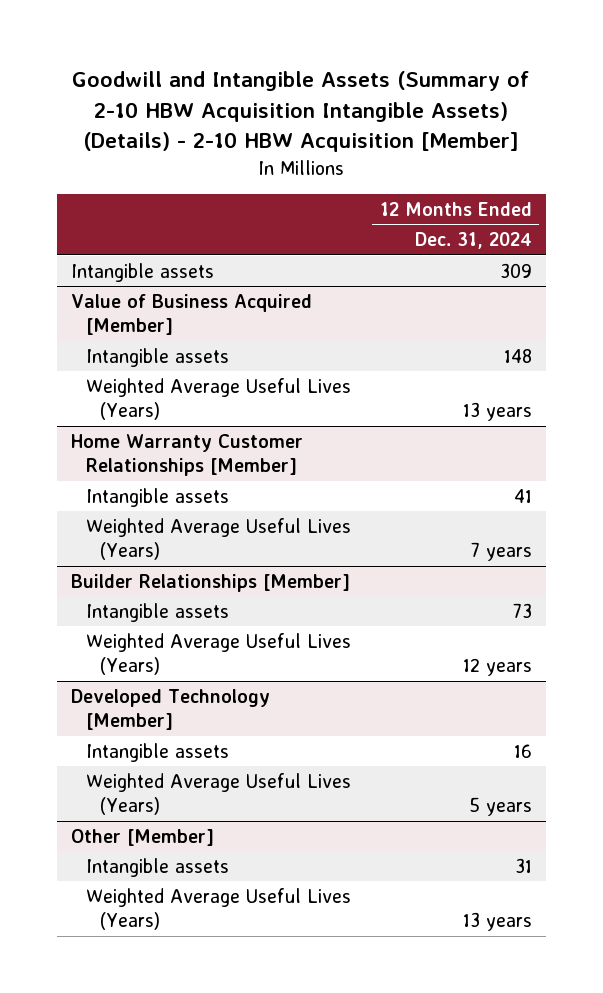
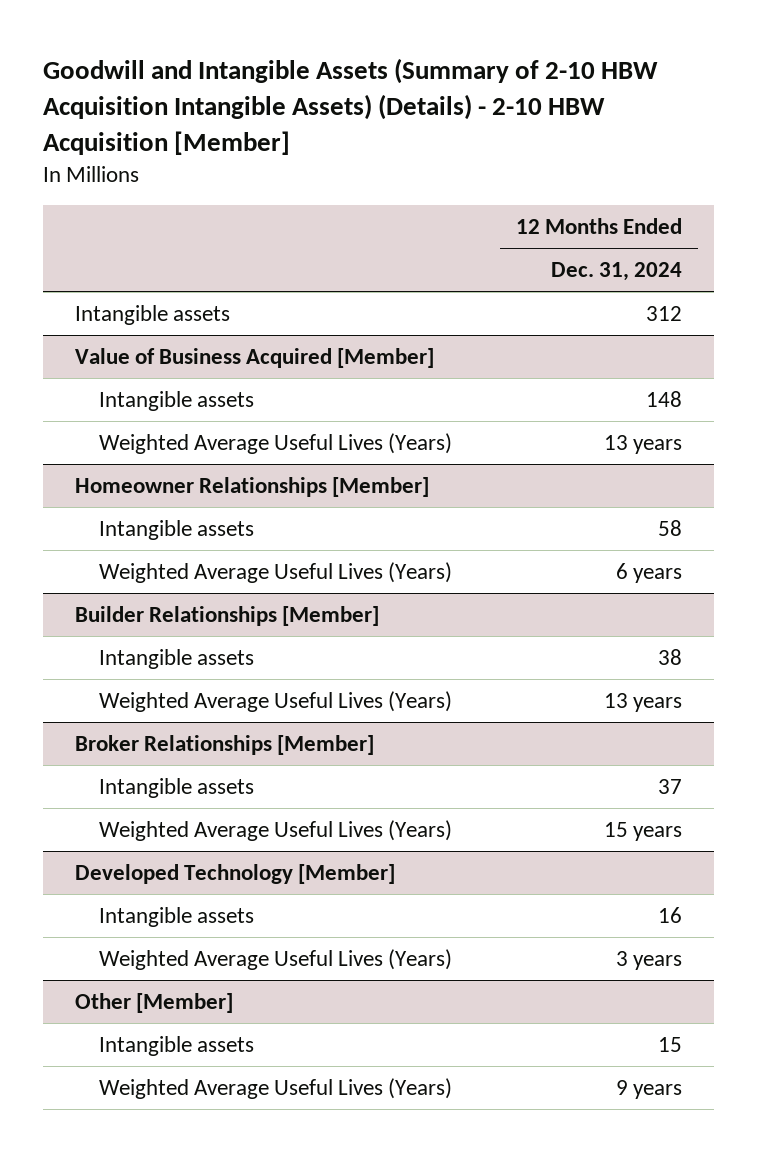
- Intangible assets | 309
+ Intangible assets | 312
- Home Warranty Customer Relationships [Member]
- Intangible assets | 41
- Weighted Average Useful Lives (Years) | 7 years
+ Homeowner Relationships [Member]
+ Intangible assets | 58
+ Weighted Average Useful Lives (Years) | 6 years
@ Builder Relationships [Member]
- Intangible assets | 73
- Weighted Average Useful Lives (Years) | 12 years
+ Intangible assets | 38
+ Weighted Average Useful Lives (Years) | 13 years
+ Broker Relationships [Member]
+ Intangible assets | 37
+ Weighted Average Useful Lives (Years) | 15 years
@ Developed Technology [Member]
- Weighted Average Useful Lives (Years) | 5 years
+ Weighted Average Useful Lives (Years) | 3 years
@ Other [Member]
- Intangible assets | 31
- Weighted Average Useful Lives (Years) | 13 years
+ Intangible assets | 15
+ Weighted Average Useful Lives (Years) | 9 years

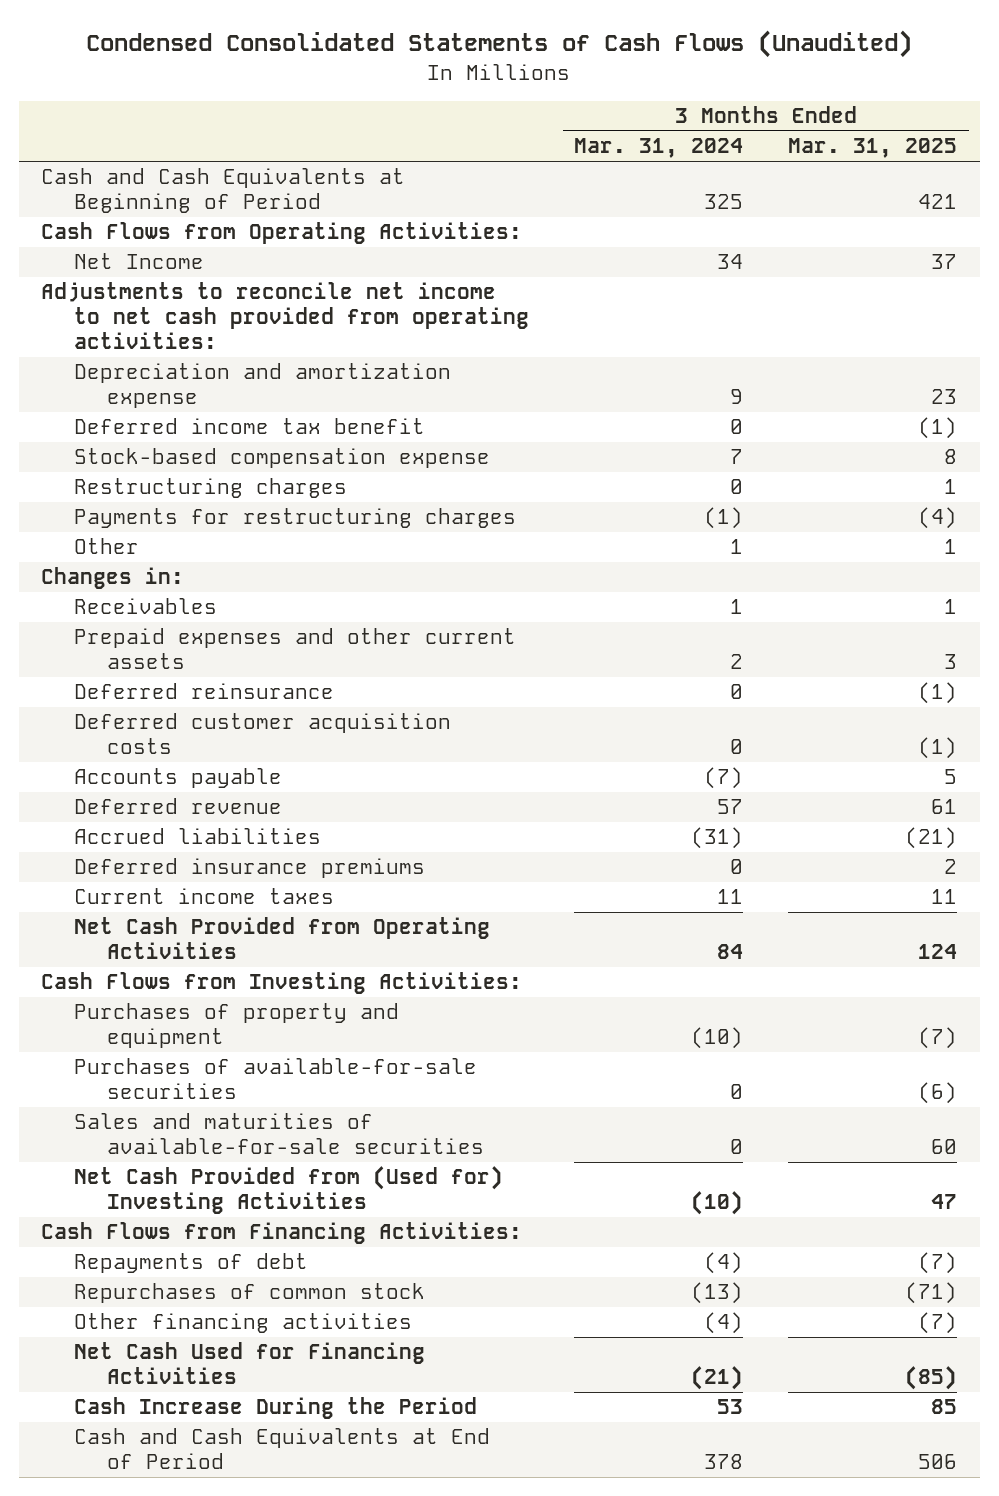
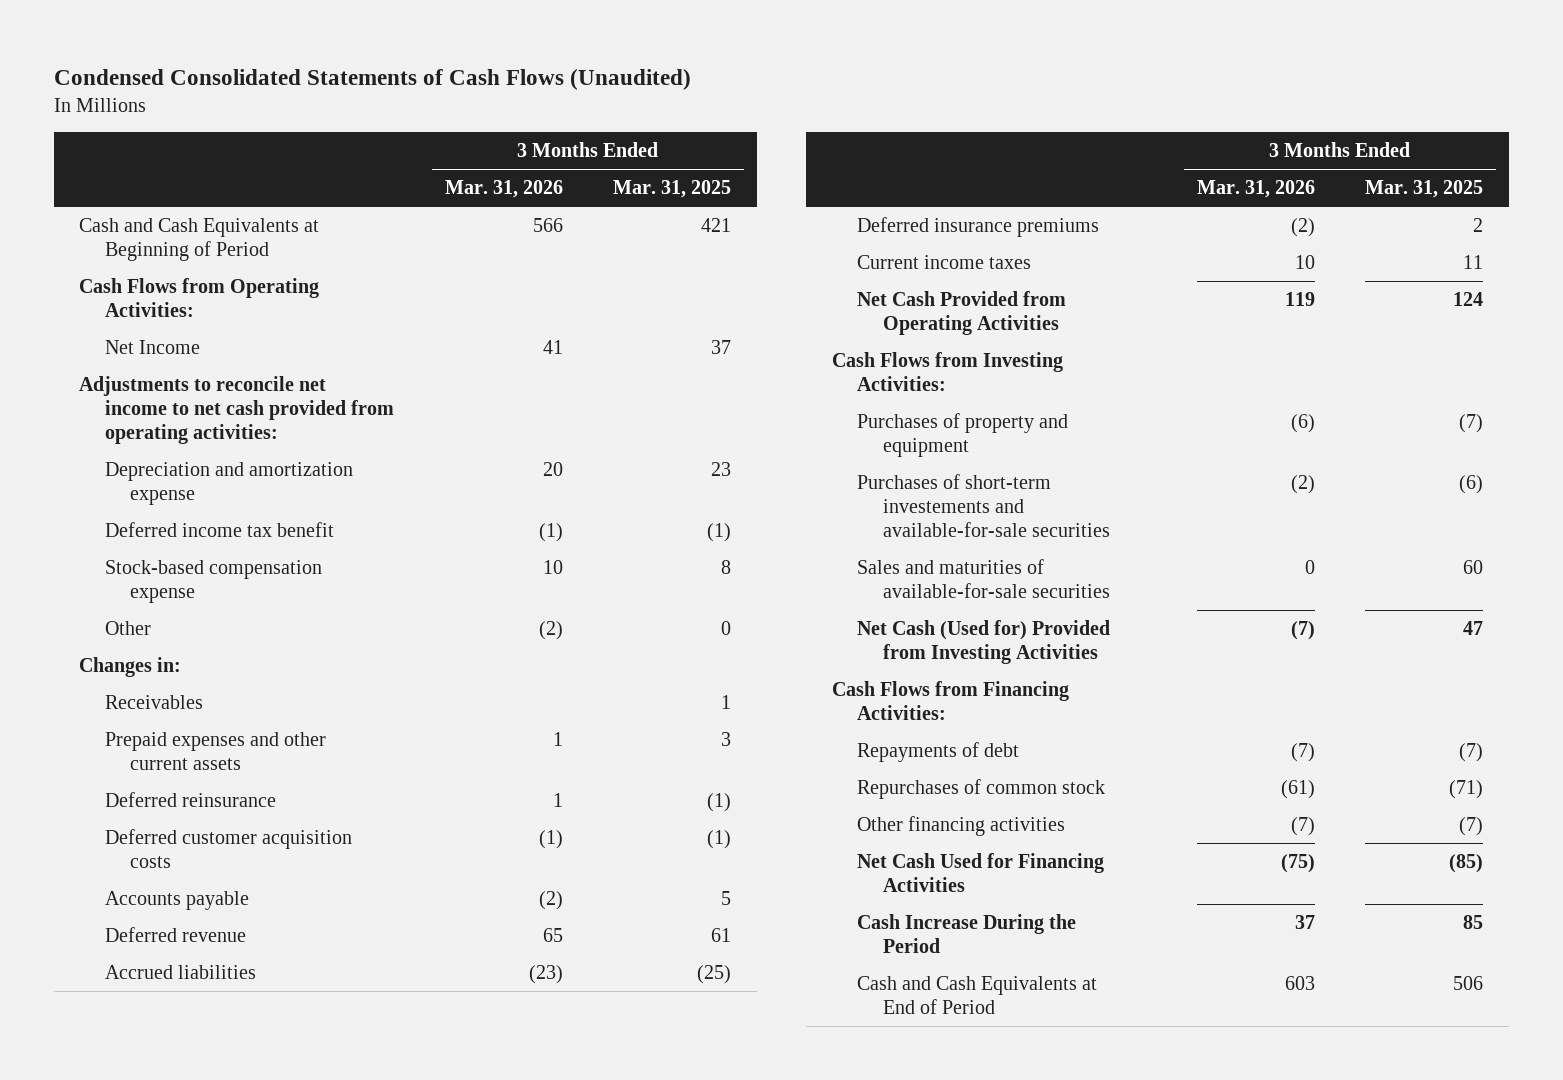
- | 3 Months Ended Mar. 31, 2024 | 3 Months Ended Mar. 31, 2025
+ | 3 Months Ended Mar. 31, 2026 | 3 Months Ended Mar. 31, 2025
- Restructuring charges | 0 | 1
- Payments for restructuring charges | (1) | (4)
- Other | 1 | 1
+ Other | (2) | 0
- Accrued liabilities | (31) | (21)
+ Accrued liabilities | (23) | (25)
- Purchases of available-for-sale securities | 0 | (6)
+ Purchases of short-term investements and available-for-sale securities | (2) | (6)
- Net Cash Provided from (Used for) Investing Activities | (10) | 47
+ Net Cash (Used for) Provided from Investing Activities | (7) | 47

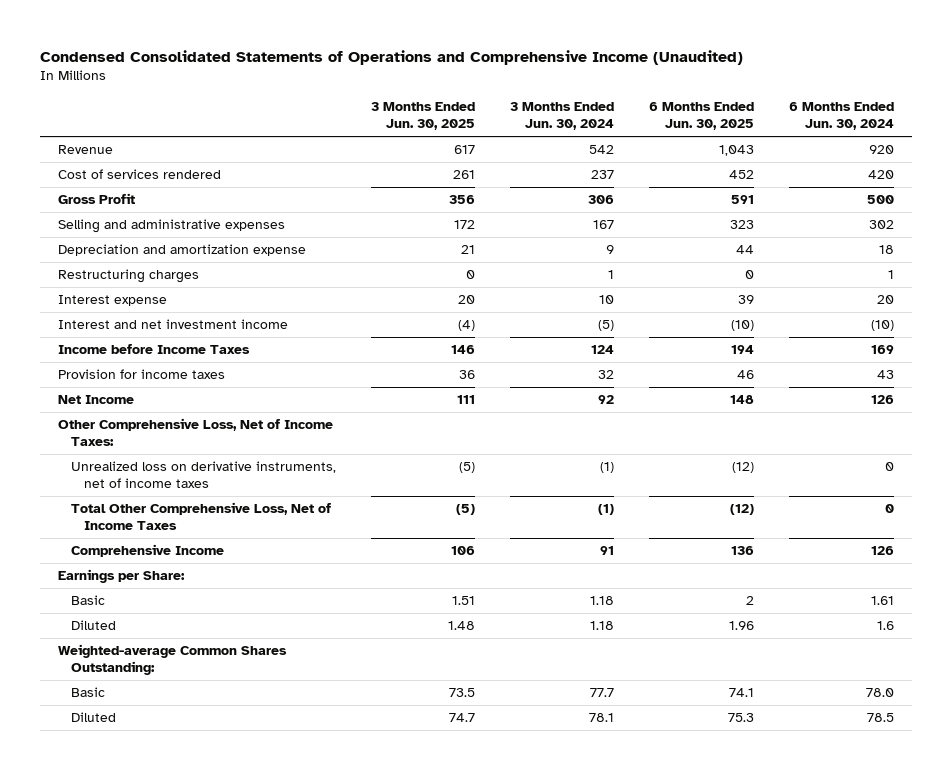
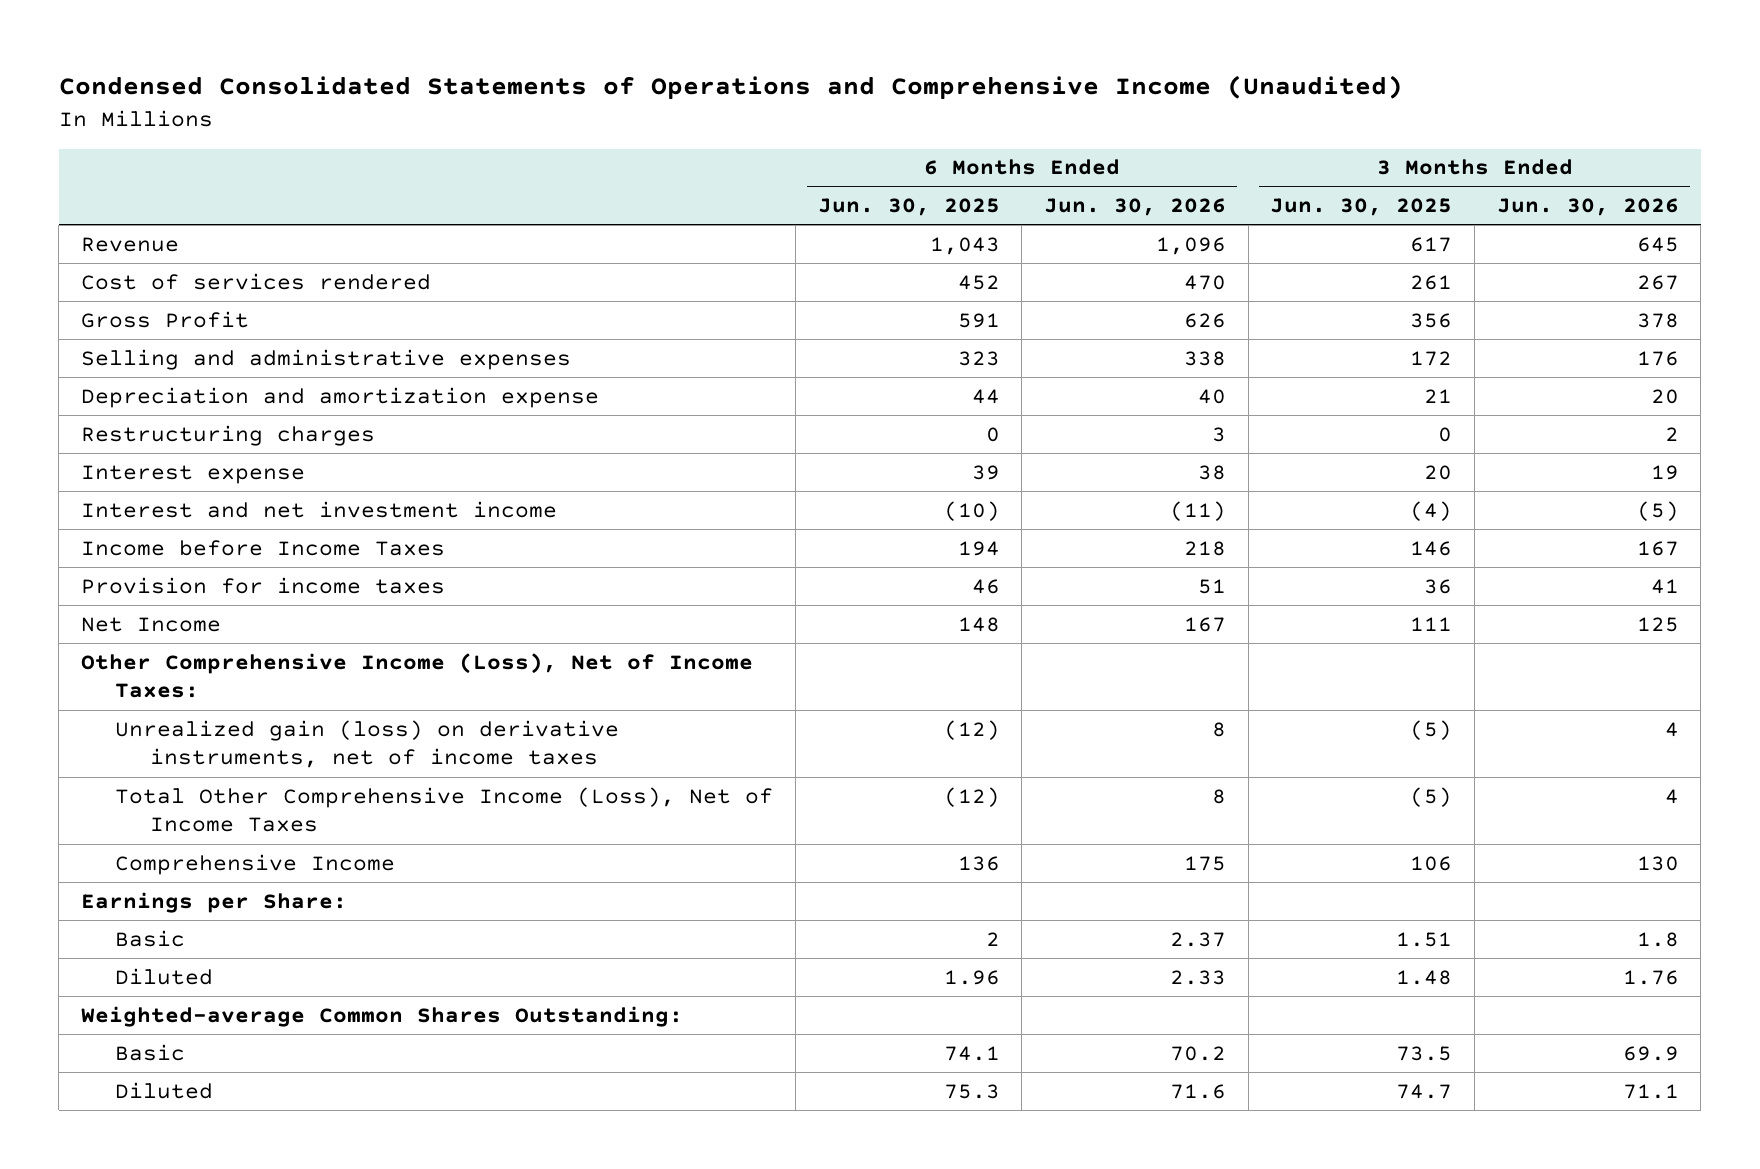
- | 3 Months Ended Jun. 30, 2025 | 3 Months Ended Jun. 30, 2024 | 6 Months Ended Jun. 30, 2025 | 6 Months Ended Jun. 30, 2024
+ | 6 Months Ended Jun. 30, 2025 | 6 Months Ended Jun. 30, 2026 | 3 Months Ended Jun. 30, 2025 | 3 Months Ended Jun. 30, 2026
- Other Comprehensive Loss, Net of Income Taxes:
- Unrealized loss on derivative instruments, net of income taxes | (5) | (1) | (12) | 0
- Total Other Comprehensive Loss, Net of Income Taxes | (5) | (1) | (12) | 0
+ Other Comprehensive Income (Loss), Net of Income Taxes:
+ Unrealized gain (loss) on derivative instruments, net of income taxes | (12) | 8 | (5) | 4
+ Total Other Comprehensive Income (Loss), Net of Income Taxes | (12) | 8 | (5) | 4

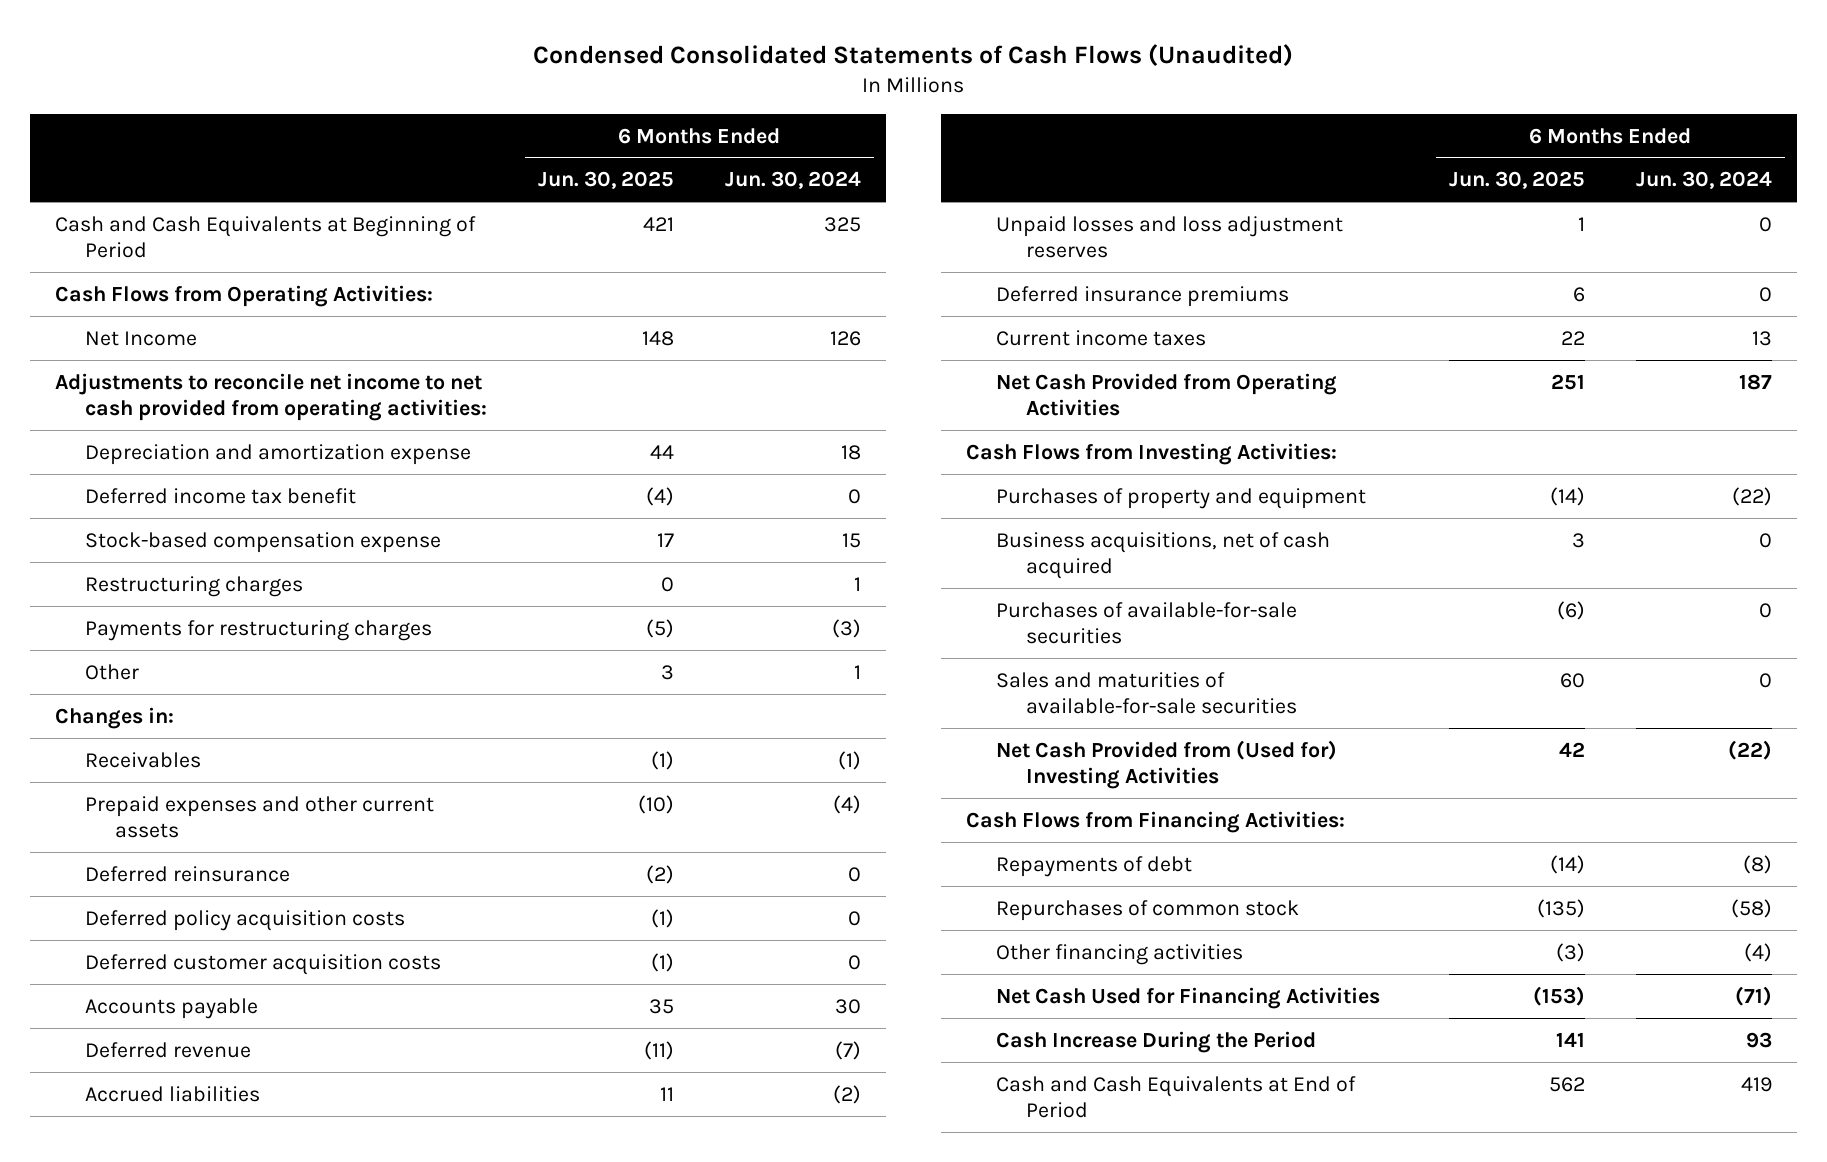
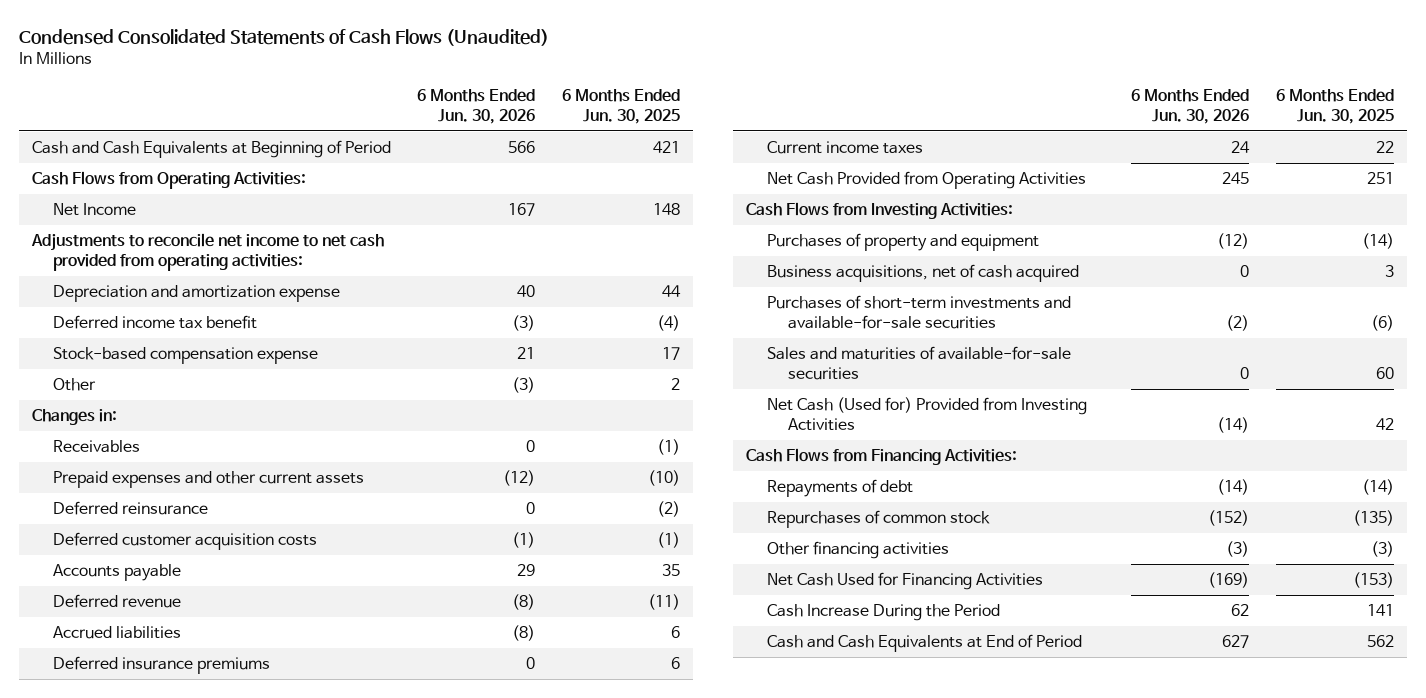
- | 6 Months Ended Jun. 30, 2025 | 6 Months Ended Jun. 30, 2024
+ | 6 Months Ended Jun. 30, 2026 | 6 Months Ended Jun. 30, 2025
- Restructuring charges | 0 | 1
- Payments for restructuring charges | (5) | (3)
- Other | 3 | 1
+ Other | (3) | 2
- Deferred policy acquisition costs | (1) | 0
- Accrued liabilities | 11 | (2)
- Unpaid losses and loss adjustment reserves | 1 | 0
+ Accrued liabilities | (8) | 6
- Purchases of available-for-sale securities | (6) | 0
+ Purchases of short-term investments and available-for-sale securities | (2) | (6)
- Net Cash Provided from (Used for) Investing Activities | 42 | (22)
+ Net Cash (Used for) Provided from Investing Activities | (14) | 42

